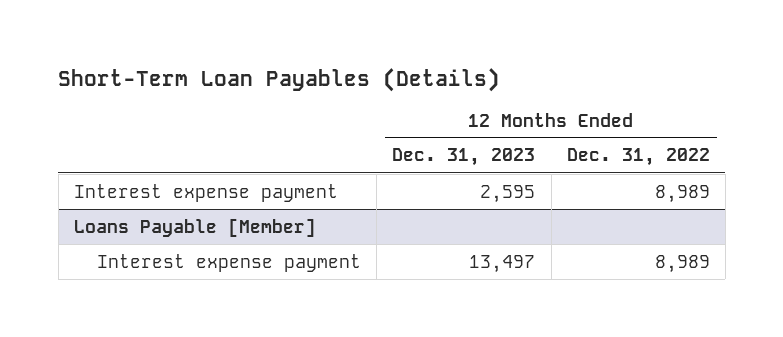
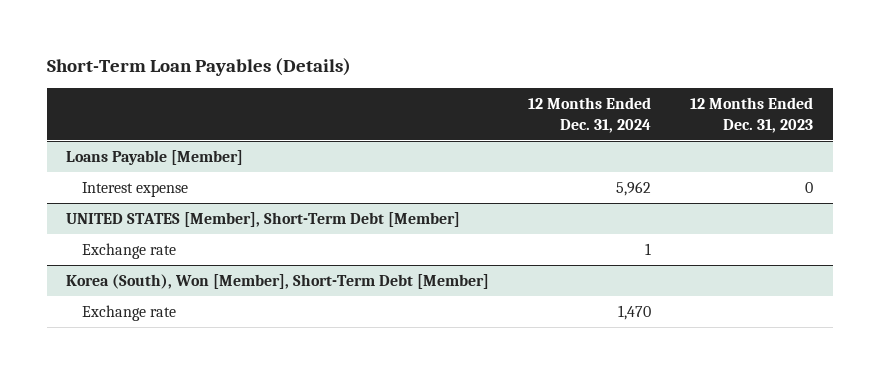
- | 12 Months Ended Dec. 31, 2023 | 12 Months Ended Dec. 31, 2022
+ | 12 Months Ended Dec. 31, 2024 | 12 Months Ended Dec. 31, 2023
- Interest expense payment | 2,595 | 8,989
@ Loans Payable [Member]
- Interest expense payment | 13,497 | 8,989
+ Interest expense | 5,962 | 0
+ UNITED STATES [Member], Short-Term Debt [Member]
+ Exchange rate | 1 |
+ Korea (South), Won [Member], Short-Term Debt [Member]
+ Exchange rate | 1,470 |

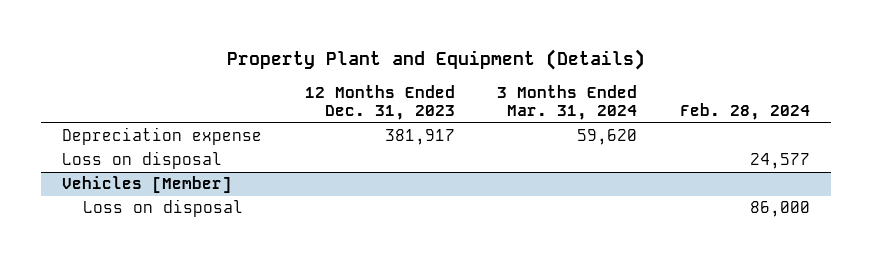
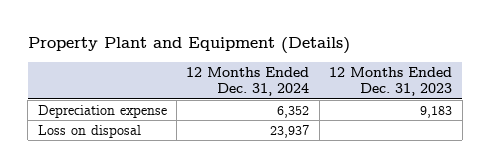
- | 12 Months Ended Dec. 31, 2023 | 3 Months Ended Mar. 31, 2024 | Feb. 28, 2024
+ | 12 Months Ended Dec. 31, 2024 | 12 Months Ended Dec. 31, 2023
- Depreciation expense | 381,917 | 59,620 |
+ Depreciation expense | 6,352 | 9,183
- Vehicles [Member]
- Loss on disposal | | | 86,000

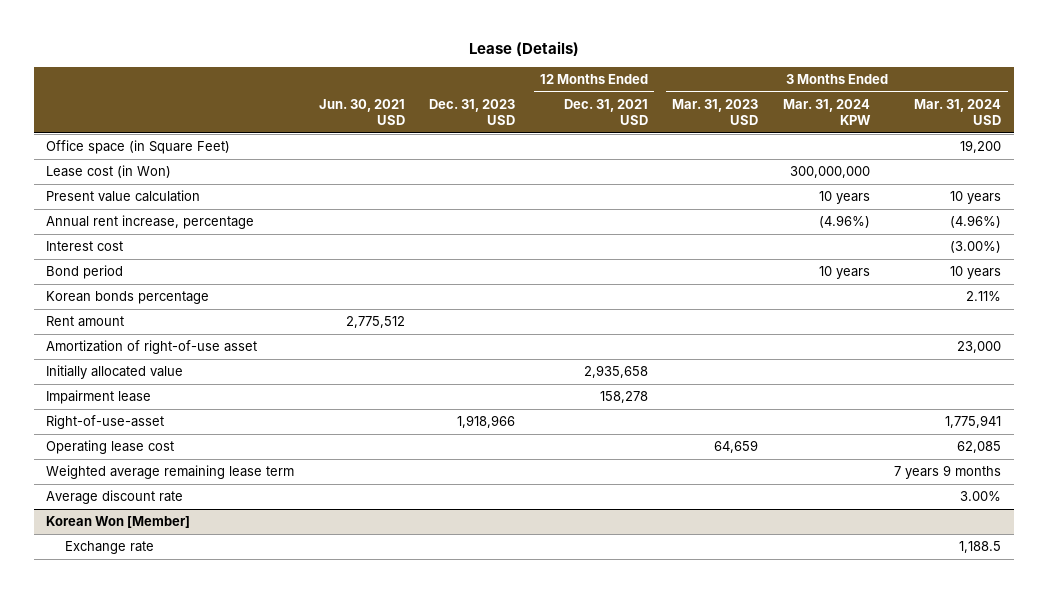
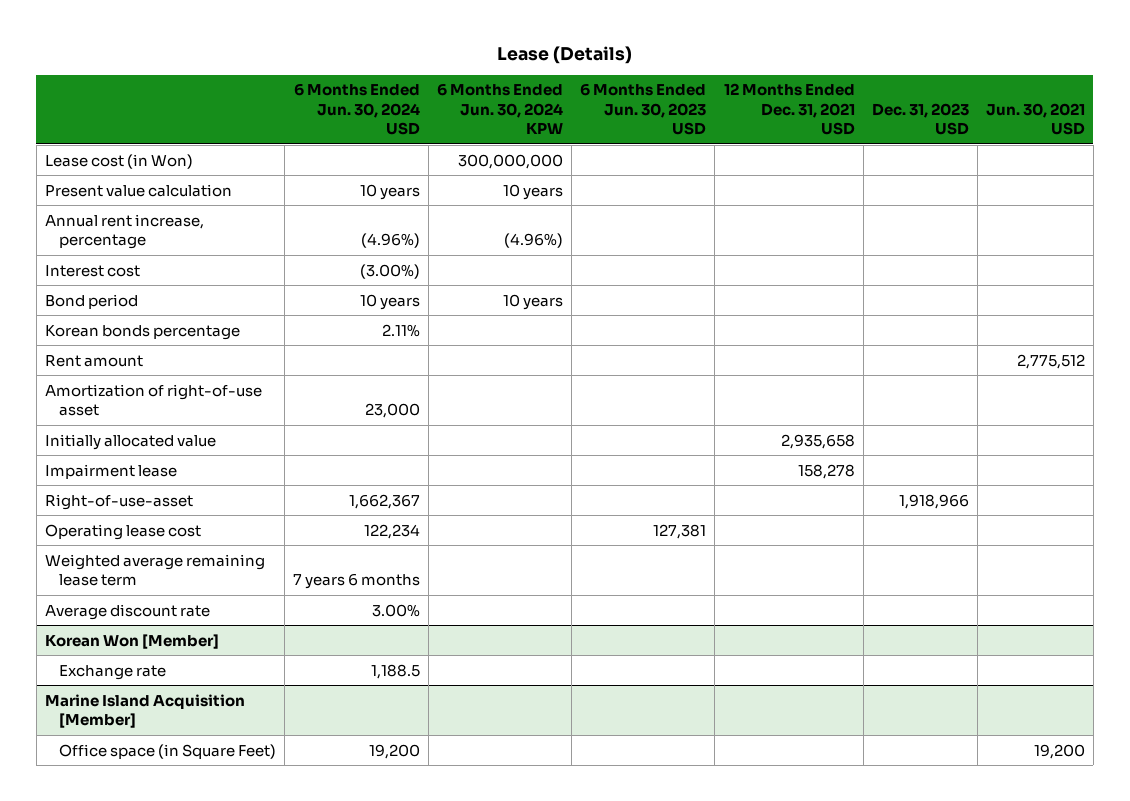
- | Jun. 30, 2021 USD | Dec. 31, 2023 USD | 12 Months Ended Dec. 31, 2021 USD | 3 Months Ended Mar. 31, 2023 USD | 3 Months Ended Mar. 31, 2024 KPW | 3 Months Ended Mar. 31, 2024 USD
+ | 6 Months Ended Jun. 30, 2024 USD | 6 Months Ended Jun. 30, 2024 KPW | 6 Months Ended Jun. 30, 2023 USD | 12 Months Ended Dec. 31, 2021 USD | Dec. 31, 2023 USD | Jun. 30, 2021 USD
- Office space (in Square Feet) | | | | | | 19,200
+ Marine Island Acquisition [Member]
+ Office space (in Square Feet) | 19,200 | | | | | 19,200

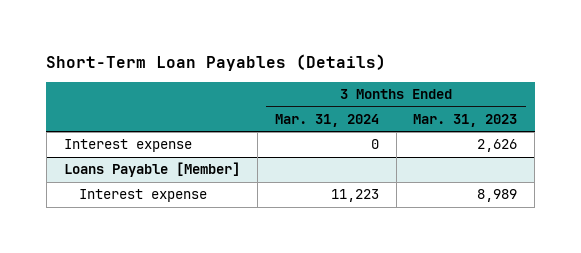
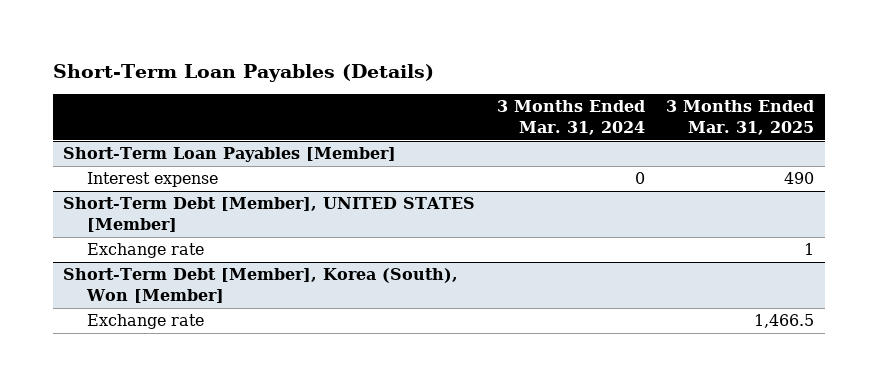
- | 3 Months Ended Mar. 31, 2024 | 3 Months Ended Mar. 31, 2023
+ | 3 Months Ended Mar. 31, 2024 | 3 Months Ended Mar. 31, 2025
- Interest expense | 0 | 2,626
- Loans Payable [Member]
- Interest expense | 11,223 | 8,989
+ Short-Term Loan Payables [Member]
+ Interest expense | 0 | 490
+ Short-Term Debt [Member], UNITED STATES [Member]
+ Exchange rate | | 1
+ Short-Term Debt [Member], Korea (South), Won [Member]
+ Exchange rate | | 1,466.5

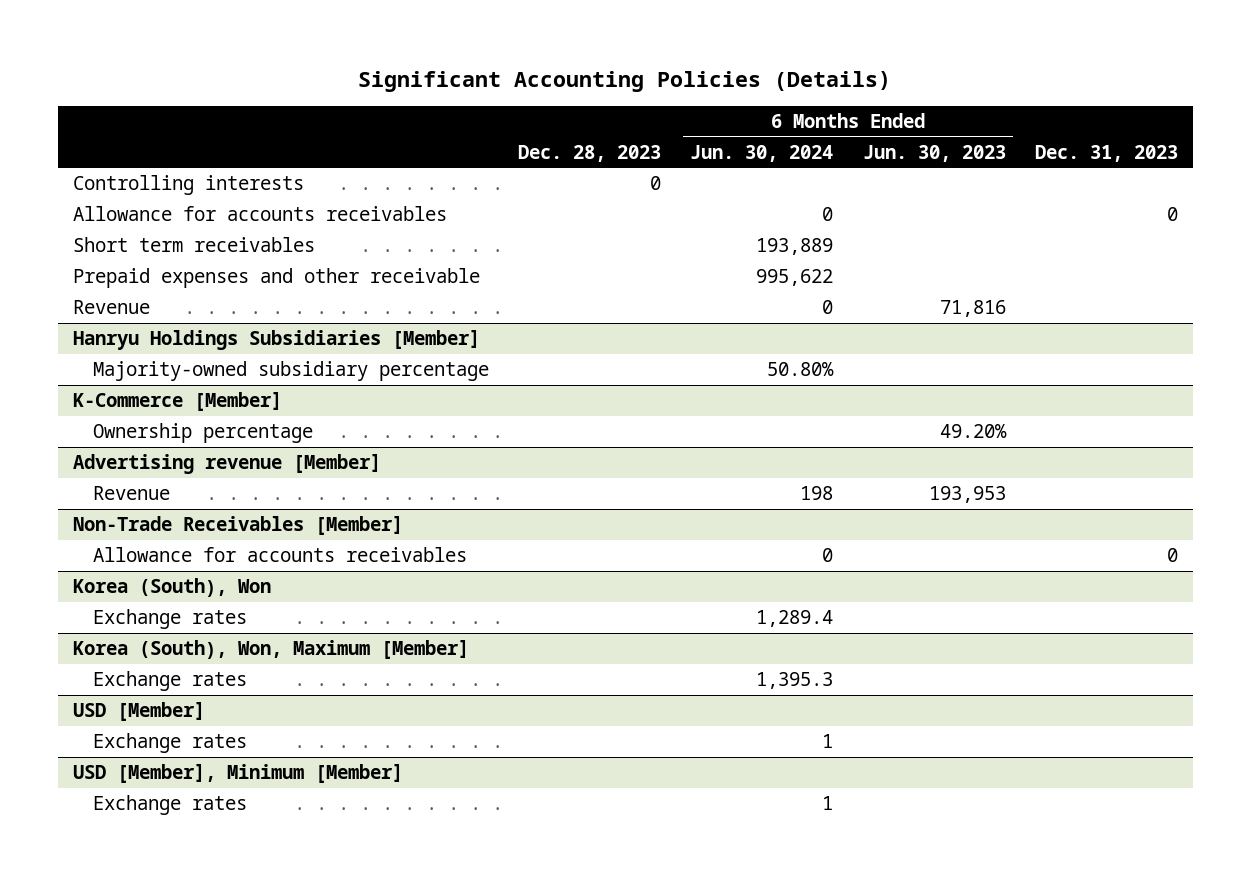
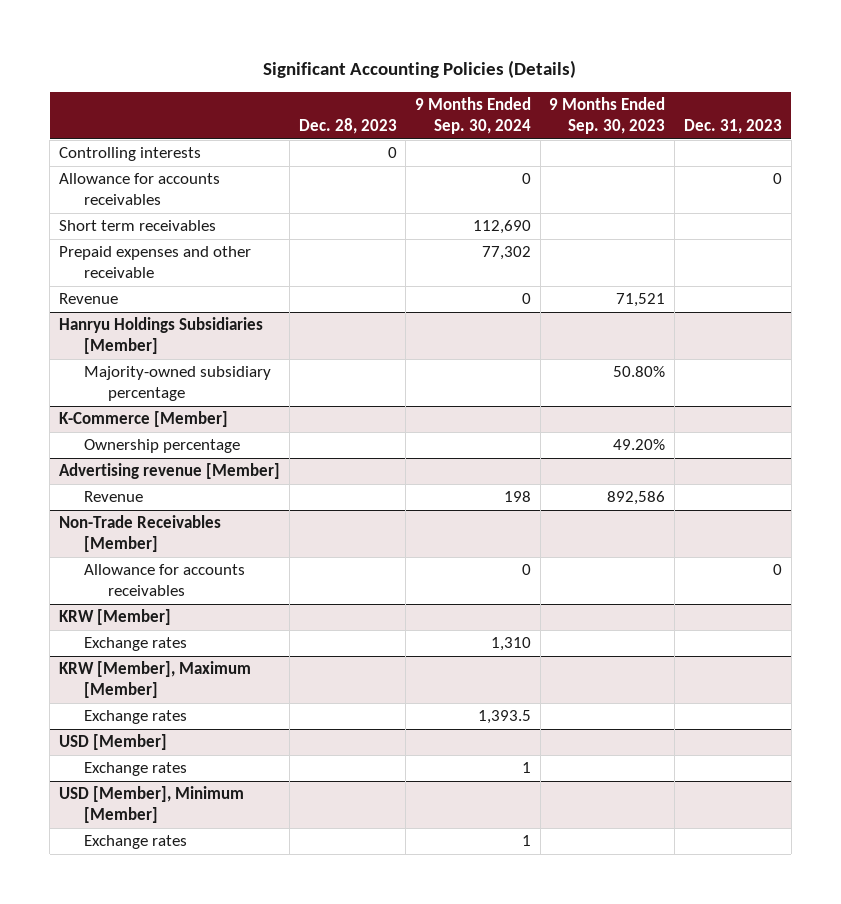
- | Dec. 28, 2023 | 6 Months Ended Jun. 30, 2024 | 6 Months Ended Jun. 30, 2023 | Dec. 31, 2023
+ | Dec. 28, 2023 | 9 Months Ended Sep. 30, 2024 | 9 Months Ended Sep. 30, 2023 | Dec. 31, 2023
- Korea (South), Won
+ KRW [Member]
- Korea (South), Won, Maximum [Member]
- Exchange rates | | 1,395.3 | |
+ KRW [Member], Maximum [Member]
+ Exchange rates | | 1,393.5 | |

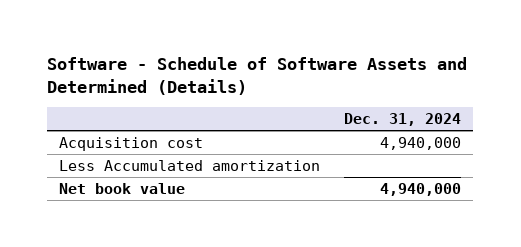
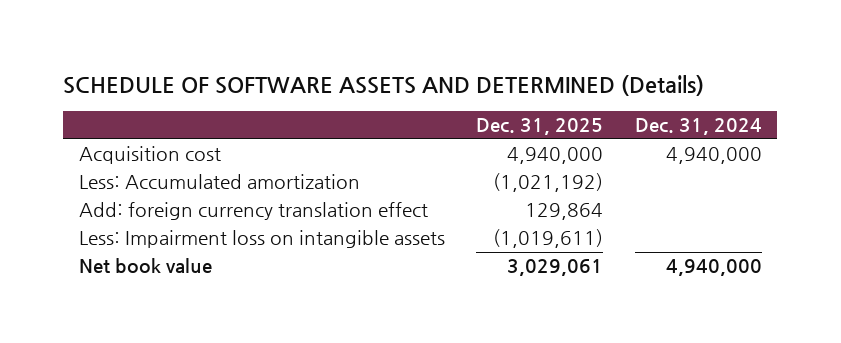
- Software - Schedule of Software Assets and Determined (Details)
+ SCHEDULE OF SOFTWARE ASSETS AND DETERMINED (Details)
- | Dec. 31, 2024
+ | Dec. 31, 2025 | Dec. 31, 2024
- Less Accumulated amortization
+ Less: Accumulated amortization | (1,021,192) |
+ Add: foreign currency translation effect | 129,864 |
+ Less: Impairment loss on intangible assets | (1,019,611) |

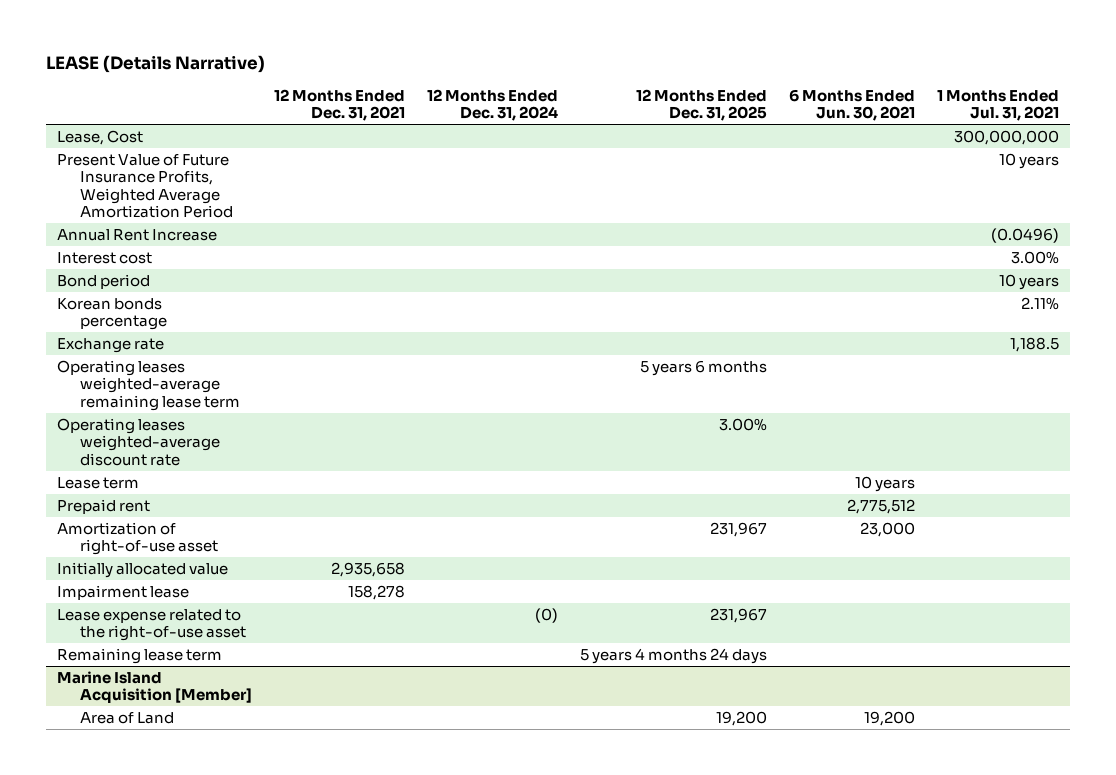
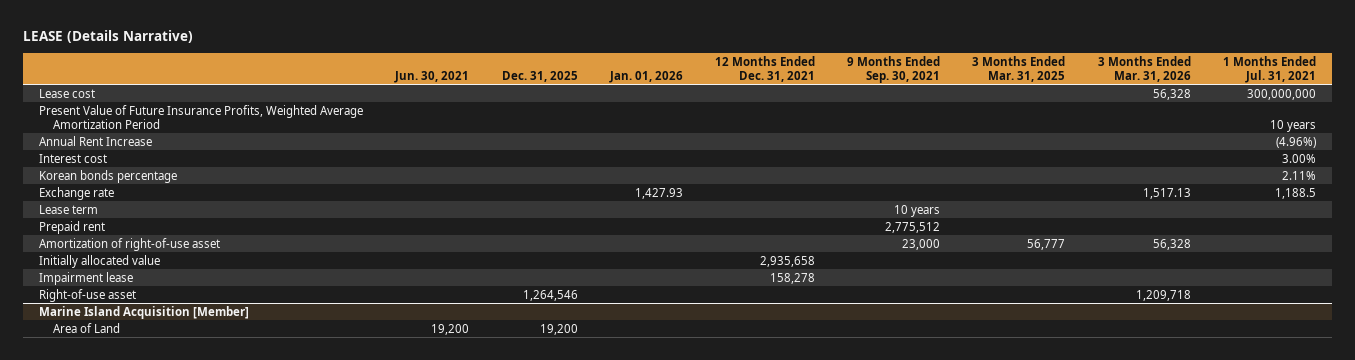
- | 12 Months Ended Dec. 31, 2021 | 12 Months Ended Dec. 31, 2024 | 12 Months Ended Dec. 31, 2025 | 6 Months Ended Jun. 30, 2021 | 1 Months Ended Jul. 31, 2021
+ | Jun. 30, 2021 | Dec. 31, 2025 | Jan. 01, 2026 | 12 Months Ended Dec. 31, 2021 | 9 Months Ended Sep. 30, 2021 | 3 Months Ended Mar. 31, 2025 | 3 Months Ended Mar. 31, 2026 | 1 Months Ended Jul. 31, 2021
- Lease, Cost | | | | | 300,000,000
+ Lease cost | | | | | | | 56,328 | 300,000,000
- Annual Rent Increase | | | | | (0.0496)
+ Annual Rent Increase | | | | | | | | (4.96%)
- Bond period | | | | | 10 years
- Operating leases weighted-average remaining lease term | | | 5 years 6 months | |
- Operating leases weighted-average discount rate | | | 3.00% | |
- Lease expense related to the right-of-use asset | | (0) | 231,967 | |
- Remaining lease term | | | 5 years 4 months 24 days | |
+ Right-of-use asset | | 1,264,546 | | | | | 1,209,718 |

